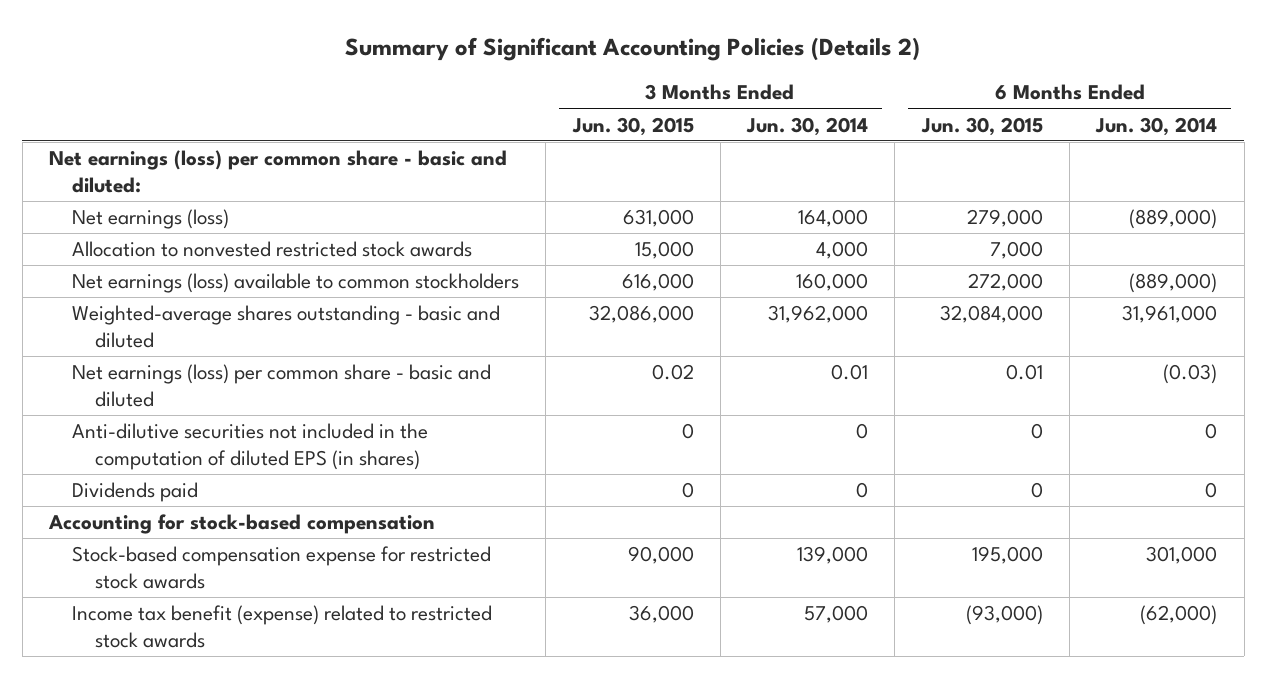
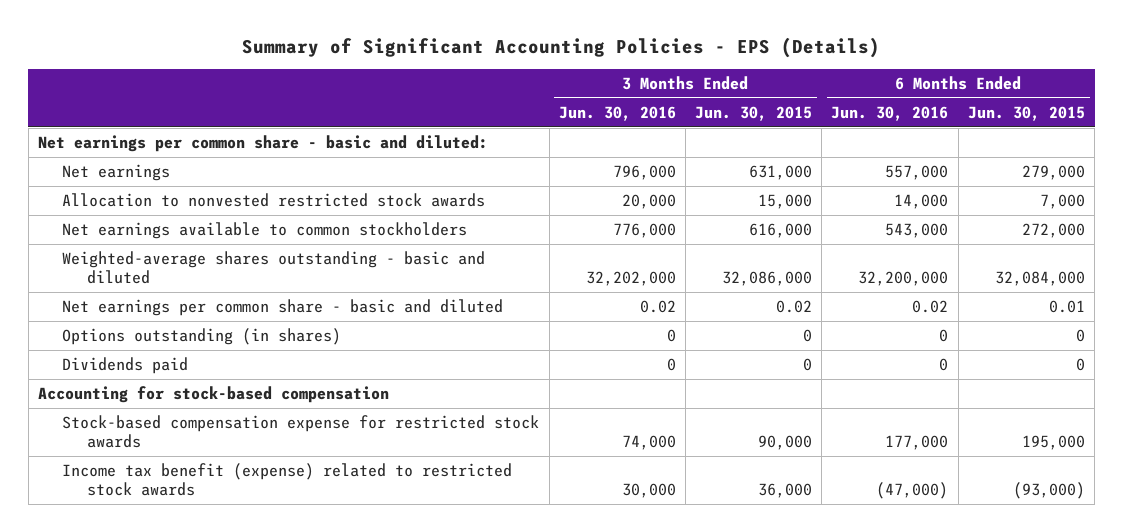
- Summary of Significant Accounting Policies (Details 2)
+ Summary of Significant Accounting Policies - EPS (Details)
- | 3 Months Ended Jun. 30, 2015 | 3 Months Ended Jun. 30, 2014 | 6 Months Ended Jun. 30, 2015 | 6 Months Ended Jun. 30, 2014
+ | 3 Months Ended Jun. 30, 2016 | 3 Months Ended Jun. 30, 2015 | 6 Months Ended Jun. 30, 2016 | 6 Months Ended Jun. 30, 2015
- Net earnings (loss) per common share - basic and diluted:
- Net earnings (loss) | 631,000 | 164,000 | 279,000 | (889,000)
+ Net earnings per common share - basic and diluted:
+ Net earnings | 796,000 | 631,000 | 557,000 | 279,000
- Net earnings (loss) available to common stockholders | 616,000 | 160,000 | 272,000 | (889,000)
+ Net earnings available to common stockholders | 776,000 | 616,000 | 543,000 | 272,000
- Net earnings (loss) per common share - basic and diluted | 0.02 | 0.01 | 0.01 | (0.03)
- Anti-dilutive securities not included in the computation of diluted EPS (in shares) | 0 | 0 | 0 | 0
+ Net earnings per common share - basic and diluted | 0.02 | 0.02 | 0.02 | 0.01
+ Options outstanding (in shares) | 0 | 0 | 0 | 0

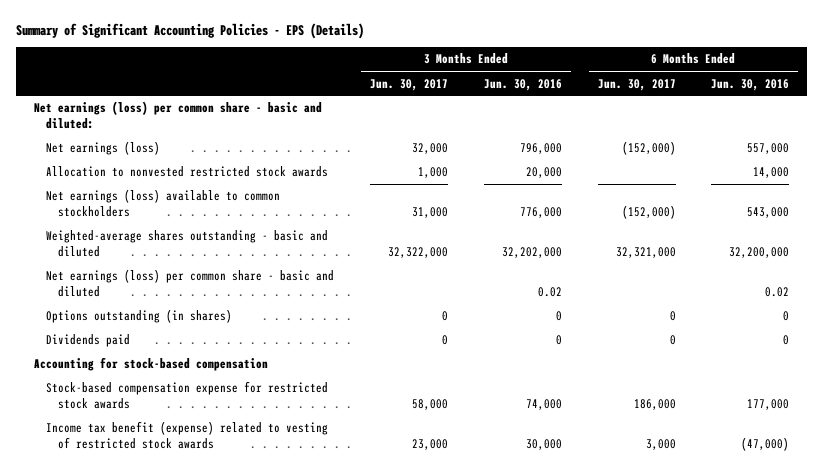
- | 3 Months Ended Jun. 30, 2016 | 3 Months Ended Jun. 30, 2015 | 6 Months Ended Jun. 30, 2016 | 6 Months Ended Jun. 30, 2015
+ | 3 Months Ended Jun. 30, 2017 | 3 Months Ended Jun. 30, 2016 | 6 Months Ended Jun. 30, 2017 | 6 Months Ended Jun. 30, 2016
- Net earnings per common share - basic and diluted:
- Net earnings | 796,000 | 631,000 | 557,000 | 279,000
+ Net earnings (loss) per common share - basic and diluted:
+ Net earnings (loss) | 32,000 | 796,000 | (152,000) | 557,000
- Net earnings available to common stockholders | 776,000 | 616,000 | 543,000 | 272,000
+ Net earnings (loss) available to common stockholders | 31,000 | 776,000 | (152,000) | 543,000
- Net earnings per common share - basic and diluted | 0.02 | 0.02 | 0.02 | 0.01
+ Net earnings (loss) per common share - basic and diluted | | 0.02 | | 0.02
- Income tax benefit (expense) related to restricted stock awards | 30,000 | 36,000 | (47,000) | (93,000)
+ Income tax benefit (expense) related to vesting of restricted stock awards | 23,000 | 30,000 | 3,000 | (47,000)

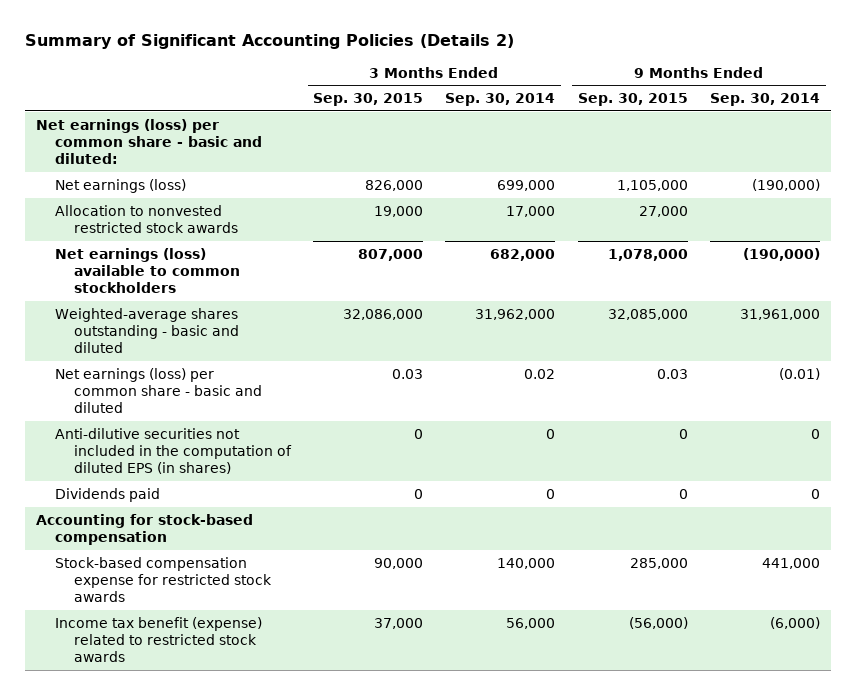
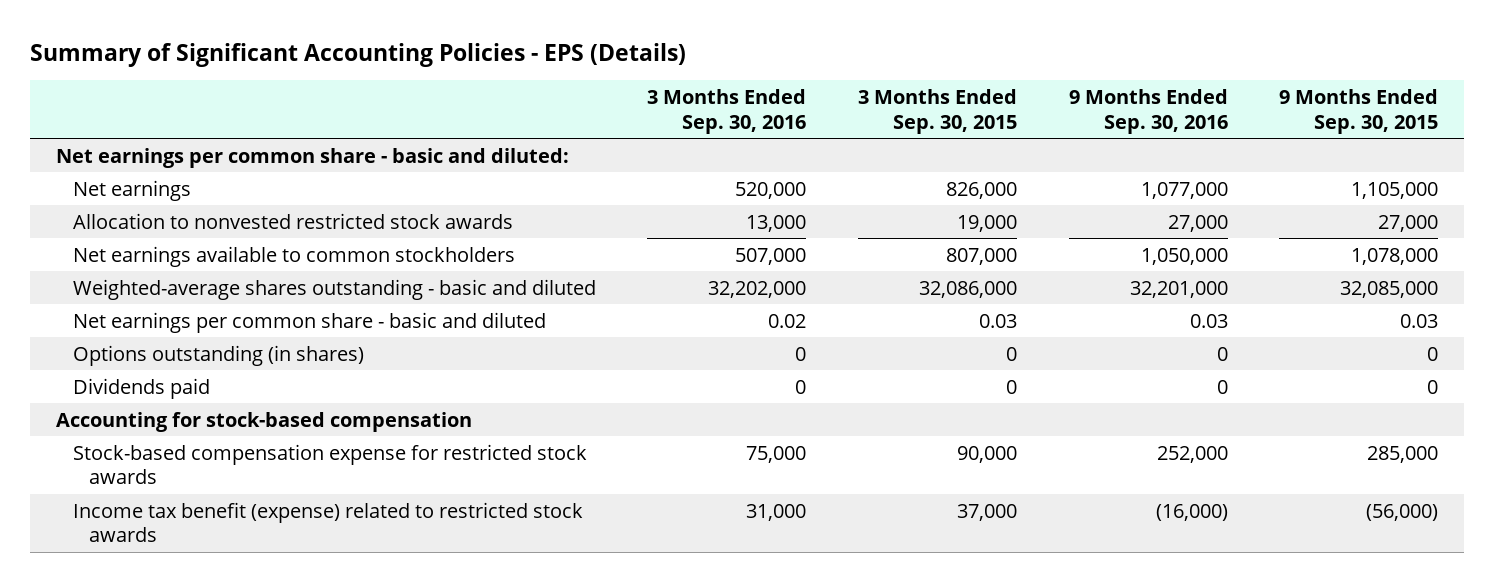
- Summary of Significant Accounting Policies (Details 2)
+ Summary of Significant Accounting Policies - EPS (Details)
- | 3 Months Ended Sep. 30, 2015 | 3 Months Ended Sep. 30, 2014 | 9 Months Ended Sep. 30, 2015 | 9 Months Ended Sep. 30, 2014
+ | 3 Months Ended Sep. 30, 2016 | 3 Months Ended Sep. 30, 2015 | 9 Months Ended Sep. 30, 2016 | 9 Months Ended Sep. 30, 2015
- Net earnings (loss) per common share - basic and diluted:
- Net earnings (loss) | 826,000 | 699,000 | 1,105,000 | (190,000)
+ Net earnings per common share - basic and diluted:
+ Net earnings | 520,000 | 826,000 | 1,077,000 | 1,105,000
- Net earnings (loss) available to common stockholders | 807,000 | 682,000 | 1,078,000 | (190,000)
+ Net earnings available to common stockholders | 507,000 | 807,000 | 1,050,000 | 1,078,000
- Net earnings (loss) per common share - basic and diluted | 0.03 | 0.02 | 0.03 | (0.01)
- Anti-dilutive securities not included in the computation of diluted EPS (in shares) | 0 | 0 | 0 | 0
+ Net earnings per common share - basic and diluted | 0.02 | 0.03 | 0.03 | 0.03
+ Options outstanding (in shares) | 0 | 0 | 0 | 0

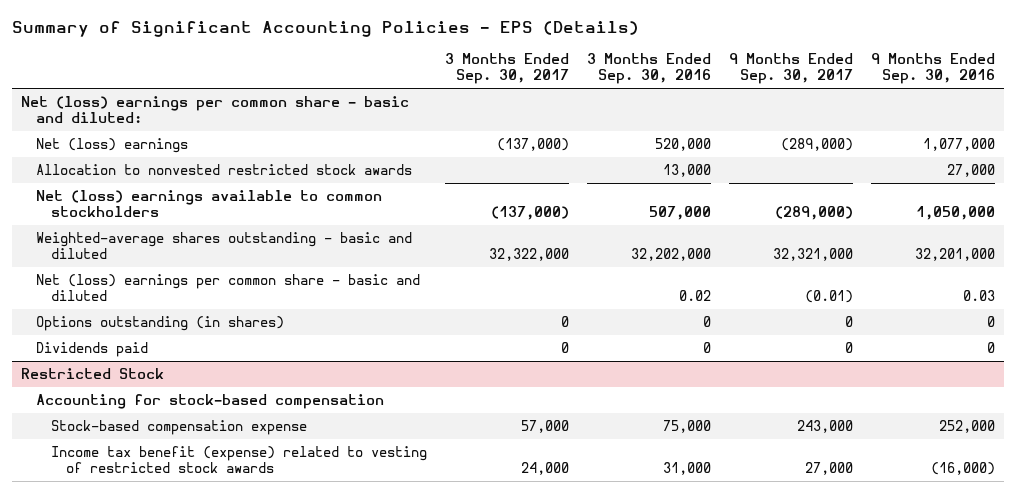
- | 3 Months Ended Sep. 30, 2016 | 3 Months Ended Sep. 30, 2015 | 9 Months Ended Sep. 30, 2016 | 9 Months Ended Sep. 30, 2015
+ | 3 Months Ended Sep. 30, 2017 | 3 Months Ended Sep. 30, 2016 | 9 Months Ended Sep. 30, 2017 | 9 Months Ended Sep. 30, 2016
- Net earnings per common share - basic and diluted:
- Net earnings | 520,000 | 826,000 | 1,077,000 | 1,105,000
+ Net (loss) earnings per common share - basic and diluted:
+ Net (loss) earnings | (137,000) | 520,000 | (289,000) | 1,077,000
- Net earnings available to common stockholders | 507,000 | 807,000 | 1,050,000 | 1,078,000
+ Net (loss) earnings available to common stockholders | (137,000) | 507,000 | (289,000) | 1,050,000
- Net earnings per common share - basic and diluted | 0.02 | 0.03 | 0.03 | 0.03
+ Net (loss) earnings per common share - basic and diluted | | 0.02 | (0.01) | 0.03
+ Restricted Stock
- Stock-based compensation expense for restricted stock awards | 75,000 | 90,000 | 252,000 | 285,000
- Income tax benefit (expense) related to restricted stock awards | 31,000 | 37,000 | (16,000) | (56,000)
+ Stock-based compensation expense | 57,000 | 75,000 | 243,000 | 252,000
+ Income tax benefit (expense) related to vesting of restricted stock awards | 24,000 | 31,000 | 27,000 | (16,000)

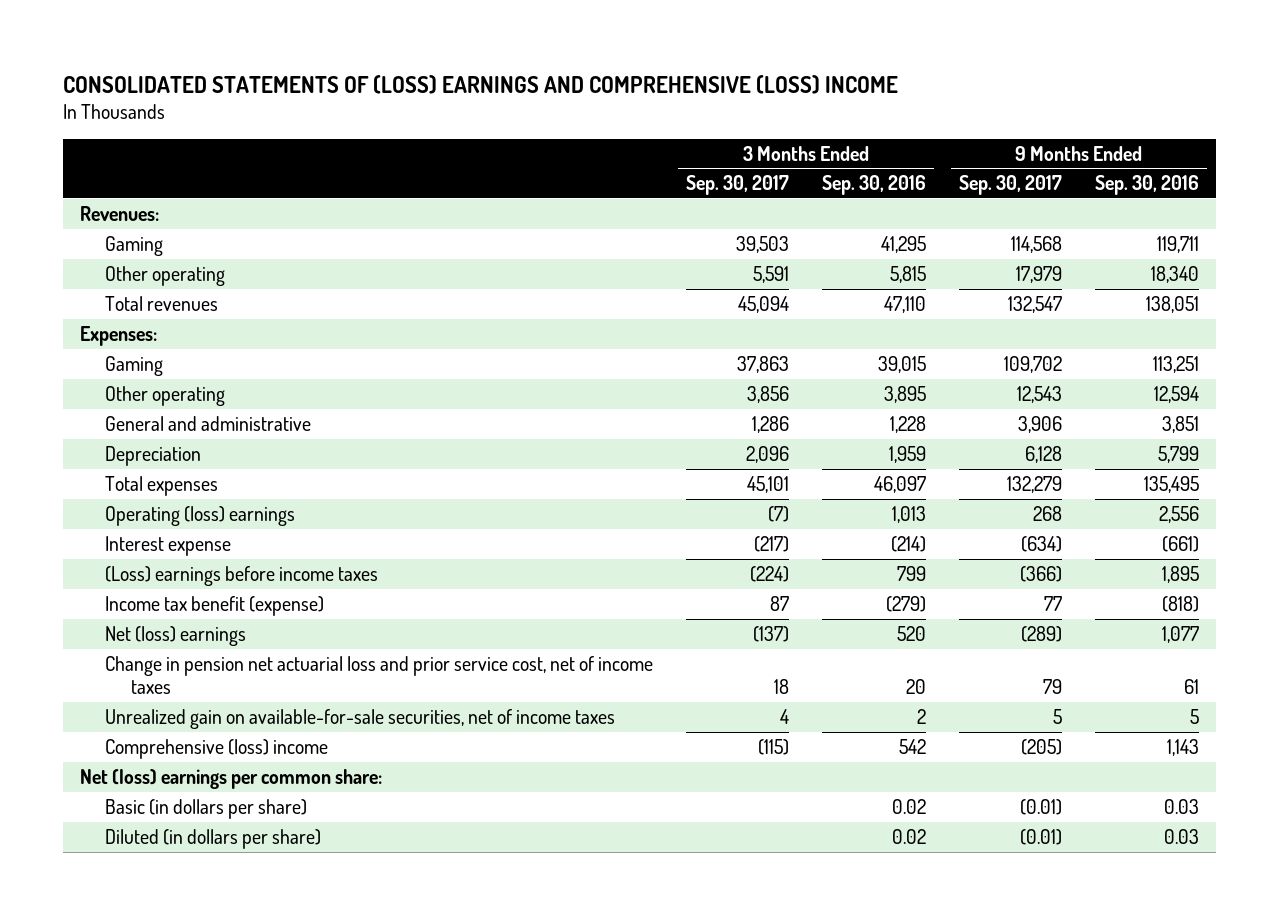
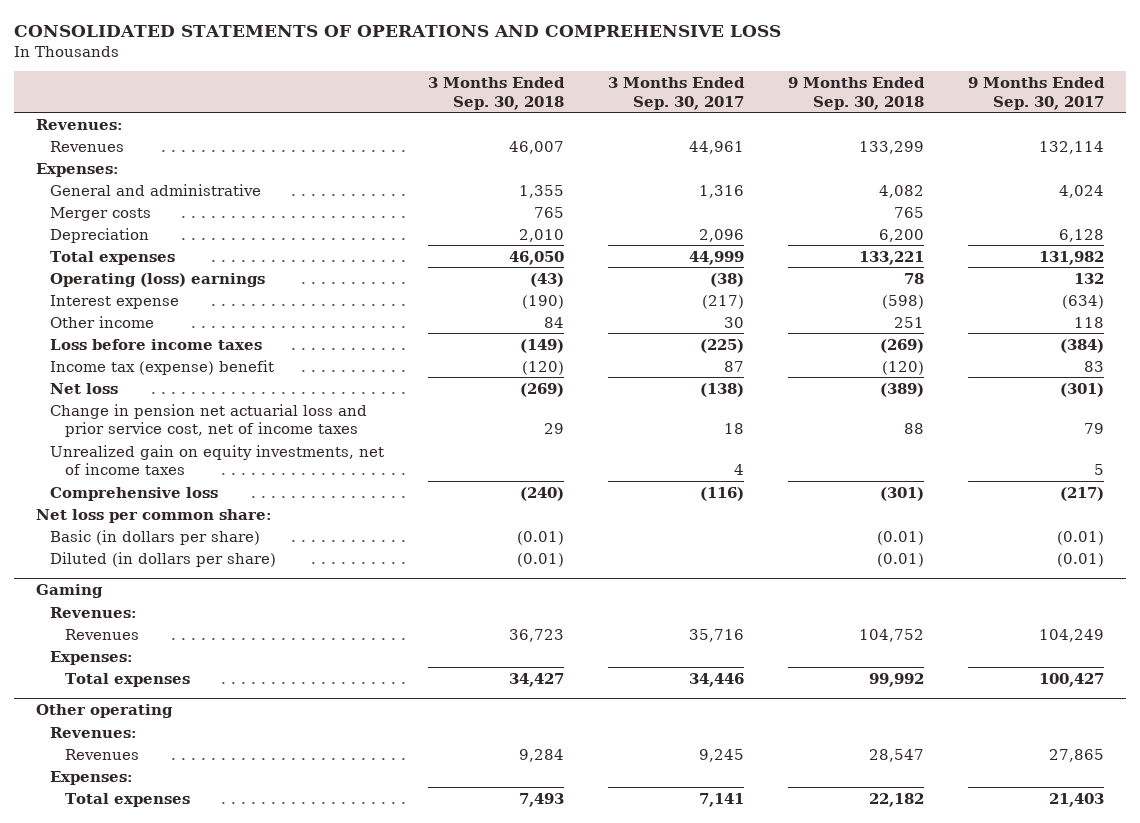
- CONSOLIDATED STATEMENTS OF (LOSS) EARNINGS AND COMPREHENSIVE (LOSS) INCOME
+ CONSOLIDATED STATEMENTS OF OPERATIONS AND COMPREHENSIVE LOSS
- | 3 Months Ended Sep. 30, 2017 | 3 Months Ended Sep. 30, 2016 | 9 Months Ended Sep. 30, 2017 | 9 Months Ended Sep. 30, 2016
+ | 3 Months Ended Sep. 30, 2018 | 3 Months Ended Sep. 30, 2017 | 9 Months Ended Sep. 30, 2018 | 9 Months Ended Sep. 30, 2017
- Gaming | 39,503 | 41,295 | 114,568 | 119,711
- Other operating | 5,591 | 5,815 | 17,979 | 18,340
- Total revenues | 45,094 | 47,110 | 132,547 | 138,051
+ Revenues | 46,007 | 44,961 | 133,299 | 132,114
- Gaming | 37,863 | 39,015 | 109,702 | 113,251
- Other operating | 3,856 | 3,895 | 12,543 | 12,594
- General and administrative | 1,286 | 1,228 | 3,906 | 3,851
+ General and administrative | 1,355 | 1,316 | 4,082 | 4,024
+ Merger costs | 765 | | 765 |
- Total expenses | 45,101 | 46,097 | 132,279 | 135,495
- Operating (loss) earnings | (7) | 1,013 | 268 | 2,556
+ Total expenses | 46,050 | 44,999 | 133,221 | 131,982
+ Operating (loss) earnings | (43) | (38) | 78 | 132
- (Loss) earnings before income taxes | (224) | 799 | (366) | 1,895
- Income tax benefit (expense) | 87 | (279) | 77 | (818)
- Net (loss) earnings | (137) | 520 | (289) | 1,077
+ Other income | 84 | 30 | 251 | 118
+ Loss before income taxes | (149) | (225) | (269) | (384)
+ Income tax (expense) benefit | (120) | 87 | (120) | 83
+ Net loss | (269) | (138) | (389) | (301)
- Unrealized gain on available-for-sale securities, net of income taxes | 4 | 2 | 5 | 5
- Comprehensive (loss) income | (115) | 542 | (205) | 1,143
- Net (loss) earnings per common share:
+ Unrealized gain on equity investments, net of income taxes | | 4 | | 5
+ Comprehensive loss | (240) | (116) | (301) | (217)
+ Net loss per common share:
+ Gaming
+ Revenues:
+ Revenues | 36,723 | 35,716 | 104,752 | 104,249
+ Expenses:
+ Total expenses | 34,427 | 34,446 | 99,992 | 100,427
+ Other operating
+ Revenues:
+ Revenues | 9,284 | 9,245 | 28,547 | 27,865
+ Expenses:
+ Total expenses | 7,493 | 7,141 | 22,182 | 21,403

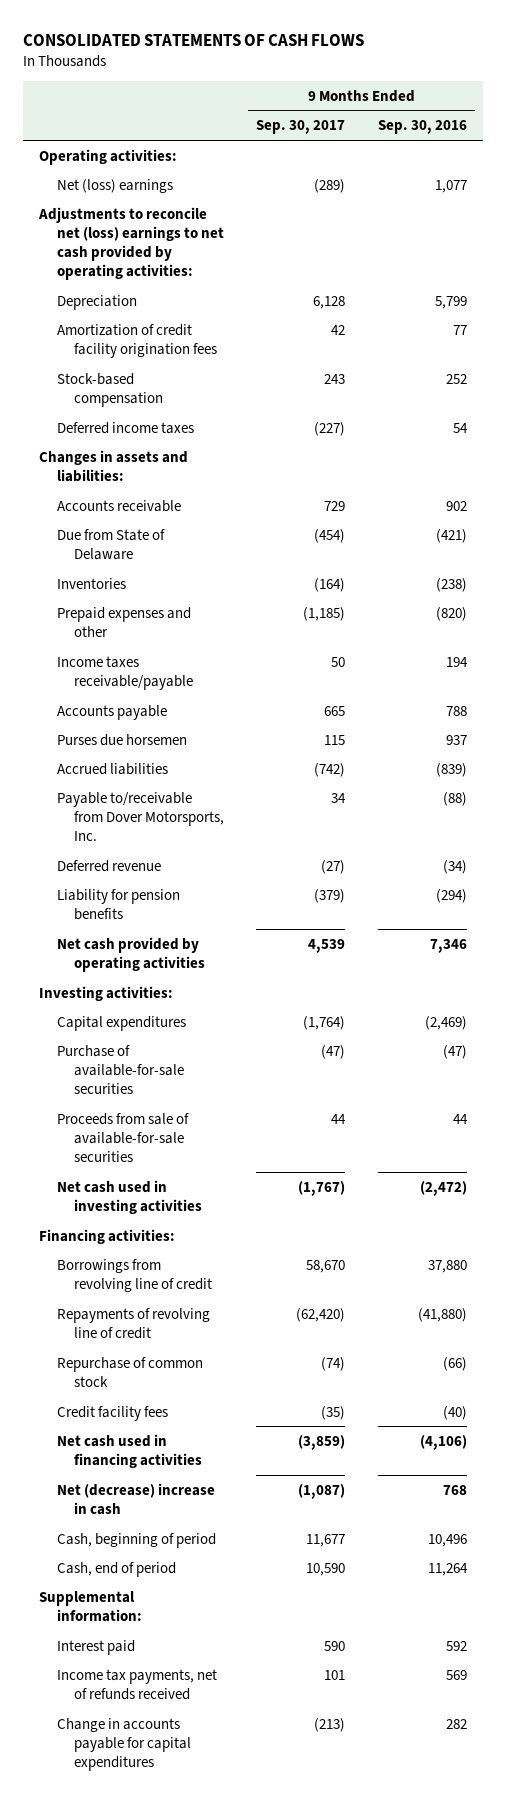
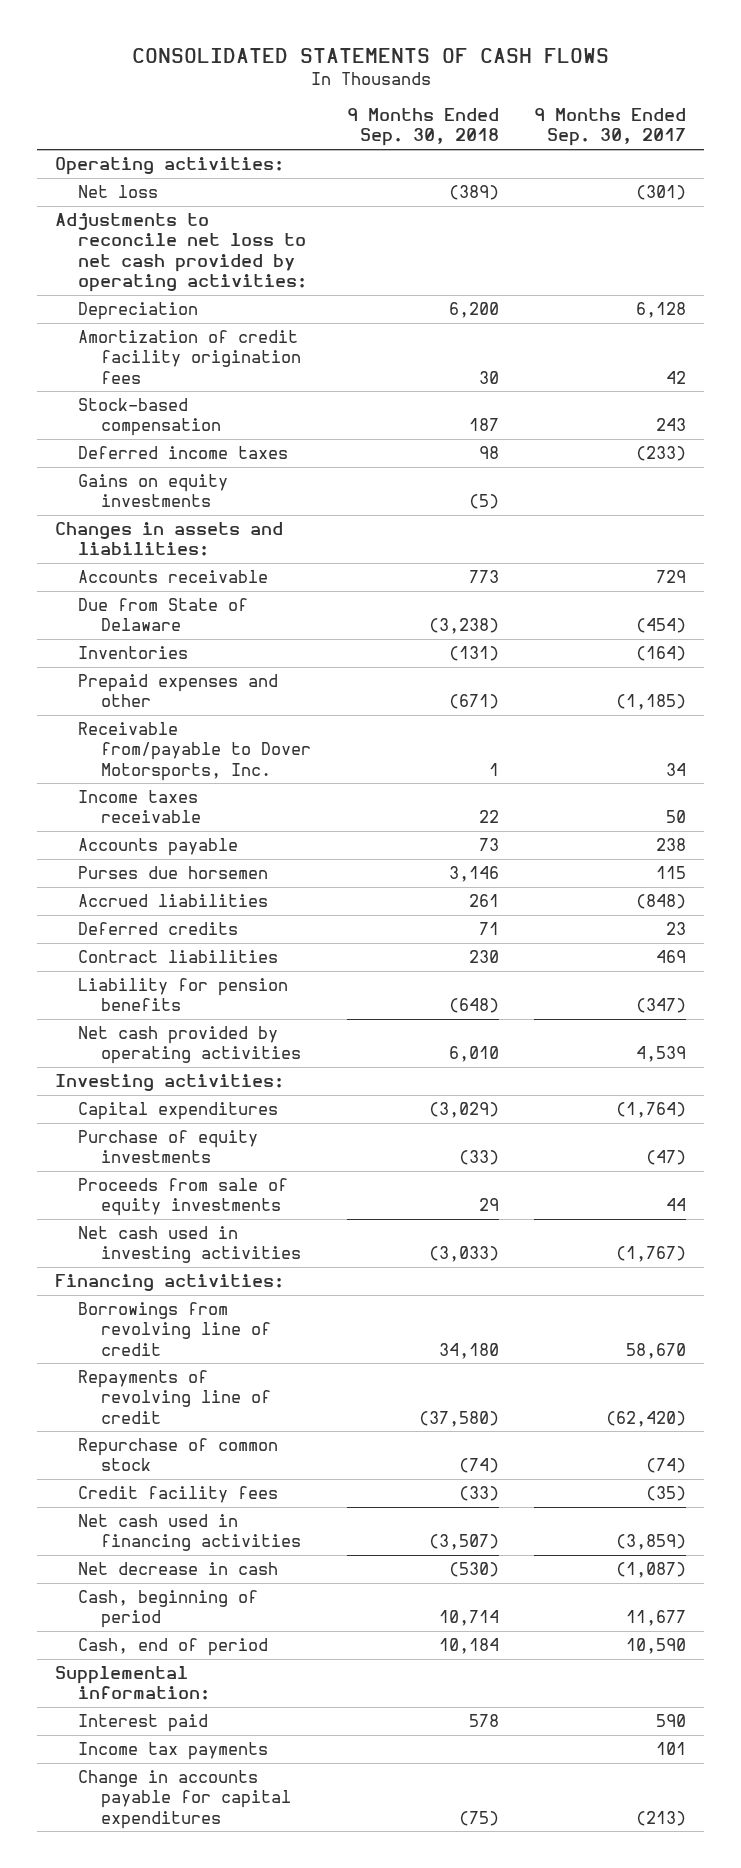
- | 9 Months Ended Sep. 30, 2017 | 9 Months Ended Sep. 30, 2016
+ | 9 Months Ended Sep. 30, 2018 | 9 Months Ended Sep. 30, 2017
- Net (loss) earnings | (289) | 1,077
- Adjustments to reconcile net (loss) earnings to net cash provided by operating activities:
+ Net loss | (389) | (301)
+ Adjustments to reconcile net loss to net cash provided by operating activities:
- Deferred income taxes | (227) | 54
+ Deferred income taxes | 98 | (233)
+ Gains on equity investments | (5) |
- Income taxes receivable/payable | 50 | 194
- Accounts payable | 665 | 788
+ Receivable from/payable to Dover Motorsports, Inc. | 1 | 34
+ Income taxes receivable | 22 | 50
+ Accounts payable | 73 | 238
- Accrued liabilities | (742) | (839)
- Payable to/receivable from Dover Motorsports, Inc. | 34 | (88)
- Deferred revenue | (27) | (34)
- Liability for pension benefits | (379) | (294)
+ Accrued liabilities | 261 | (848)
+ Deferred credits | 71 | 23
+ Contract liabilities | 230 | 469
+ Liability for pension benefits | (648) | (347)
- Purchase of available-for-sale securities | (47) | (47)
- Proceeds from sale of available-for-sale securities | 44 | 44
+ Purchase of equity investments | (33) | (47)
+ Proceeds from sale of equity investments | 29 | 44
- Net (decrease) increase in cash | (1,087) | 768
+ Net decrease in cash | (530) | (1,087)
- Income tax payments, net of refunds received | 101 | 569
+ Income tax payments | | 101

